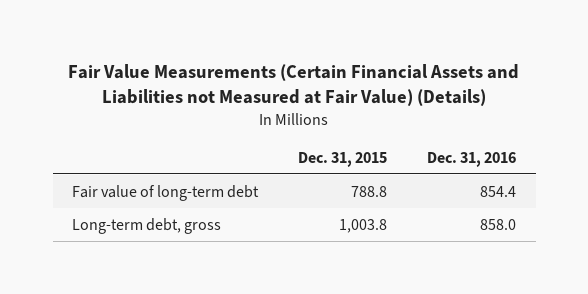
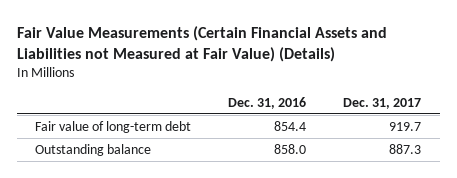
- | Dec. 31, 2015 | Dec. 31, 2016
+ | Dec. 31, 2016 | Dec. 31, 2017
- Long-term debt, gross | 1,003.8 | 858.0
+ Outstanding balance | 858.0 | 887.3

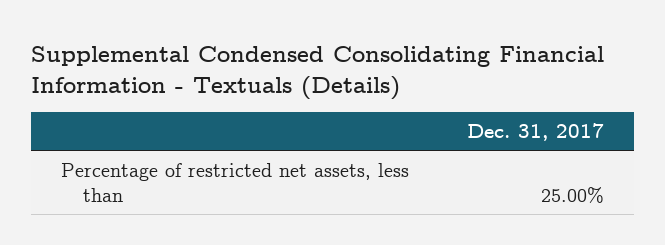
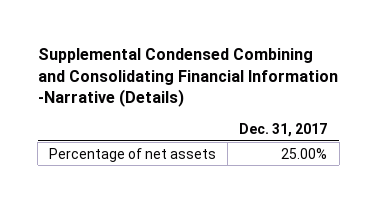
- Supplemental Condensed Consolidating Financial Information - Textuals (Details)
+ Supplemental Condensed Combining and Consolidating Financial Information -Narrative (Details)
- Percentage of restricted net assets, less than | 25.00%
+ Percentage of net assets | 25.00%

